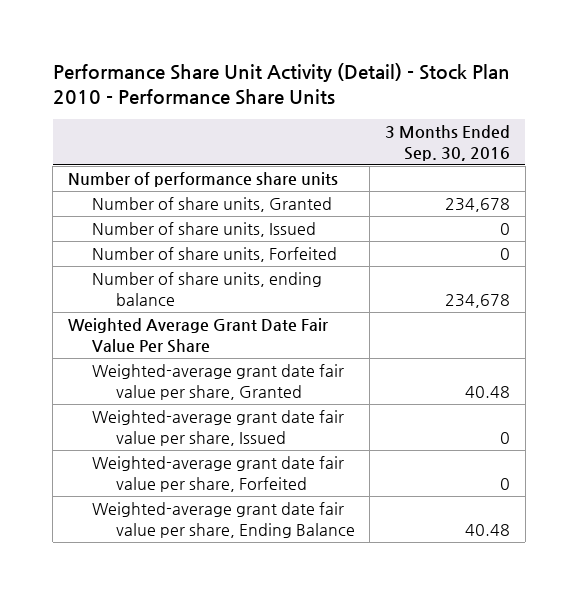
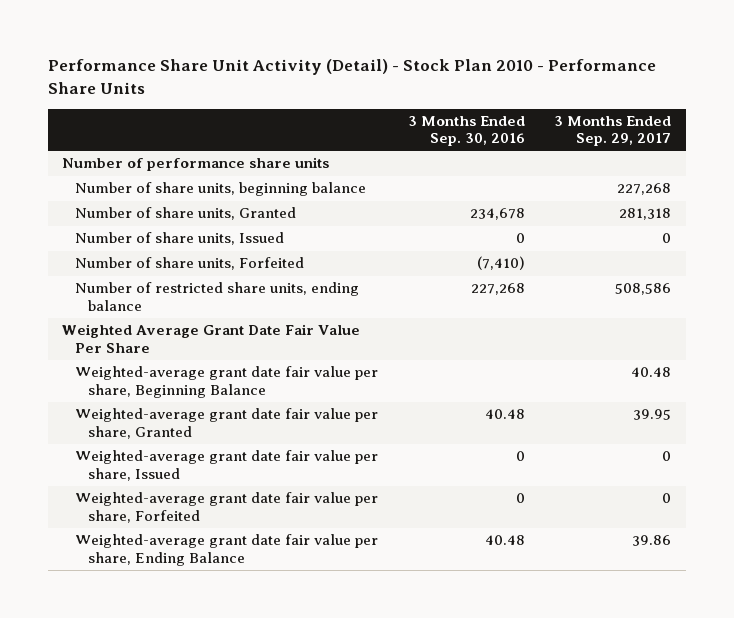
- | 3 Months Ended Sep. 30, 2016
+ | 3 Months Ended Sep. 30, 2016 | 3 Months Ended Sep. 29, 2017
+ Number of share units, beginning balance | | 227,268
- Number of share units, Forfeited | 0
- Number of share units, ending balance | 234,678
+ Number of share units, Forfeited | (7,410) |
+ Number of restricted share units, ending balance | 227,268 | 508,586
+ Weighted-average grant date fair value per share, Beginning Balance | | 40.48

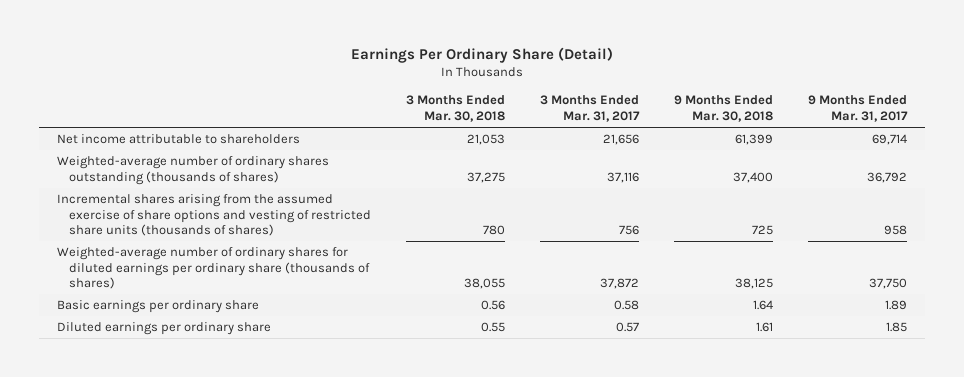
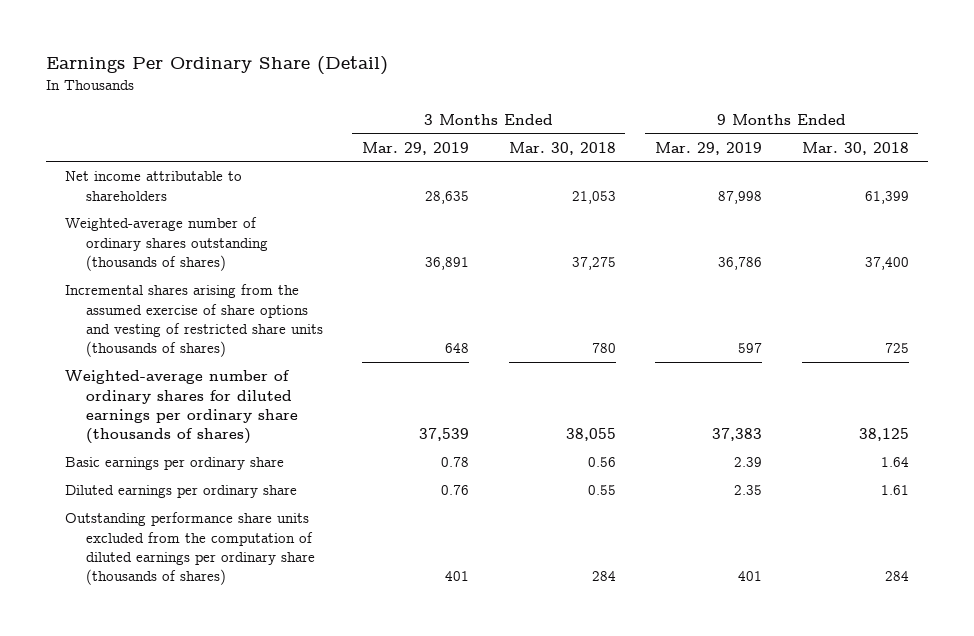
- | 3 Months Ended Mar. 30, 2018 | 3 Months Ended Mar. 31, 2017 | 9 Months Ended Mar. 30, 2018 | 9 Months Ended Mar. 31, 2017
+ | 3 Months Ended Mar. 29, 2019 | 3 Months Ended Mar. 30, 2018 | 9 Months Ended Mar. 29, 2019 | 9 Months Ended Mar. 30, 2018
+ Outstanding performance share units excluded from the computation of diluted earnings per ordinary share (thousands of shares) | 401 | 284 | 401 | 284

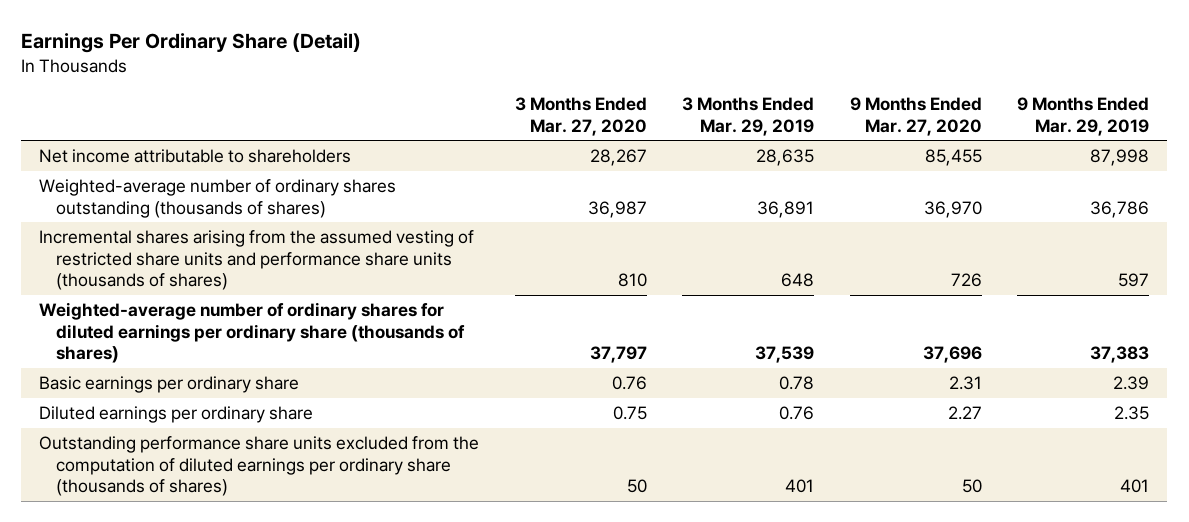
- | 3 Months Ended Mar. 29, 2019 | 3 Months Ended Mar. 30, 2018 | 9 Months Ended Mar. 29, 2019 | 9 Months Ended Mar. 30, 2018
+ | 3 Months Ended Mar. 27, 2020 | 3 Months Ended Mar. 29, 2019 | 9 Months Ended Mar. 27, 2020 | 9 Months Ended Mar. 29, 2019
- Incremental shares arising from the assumed exercise of share options and vesting of restricted share units (thousands of shares) | 648 | 780 | 597 | 725
+ Incremental shares arising from the assumed vesting of restricted share units and performance share units (thousands of shares) | 810 | 648 | 726 | 597

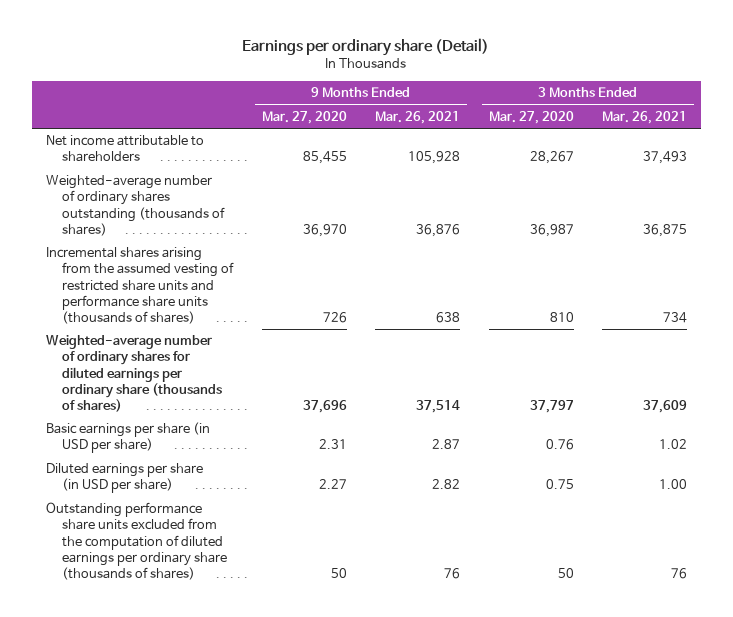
- Earnings Per Ordinary Share (Detail)
+ Earnings per ordinary share (Detail)
- | 3 Months Ended Mar. 27, 2020 | 3 Months Ended Mar. 29, 2019 | 9 Months Ended Mar. 27, 2020 | 9 Months Ended Mar. 29, 2019
+ | 9 Months Ended Mar. 27, 2020 | 9 Months Ended Mar. 26, 2021 | 3 Months Ended Mar. 27, 2020 | 3 Months Ended Mar. 26, 2021
- Basic earnings per ordinary share | 0.76 | 0.78 | 2.31 | 2.39
- Diluted earnings per ordinary share | 0.75 | 0.76 | 2.27 | 2.35
+ Basic earnings per share (in USD per share) | 2.31 | 2.87 | 0.76 | 1.02
+ Diluted earnings per share (in USD per share) | 2.27 | 2.82 | 0.75 | 1.00

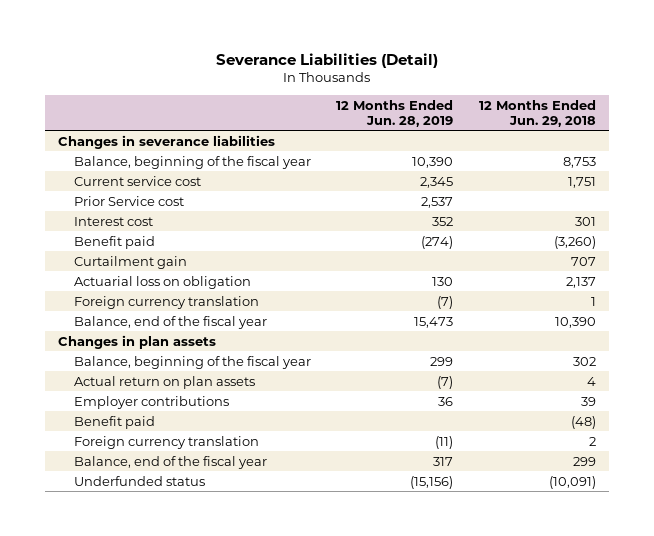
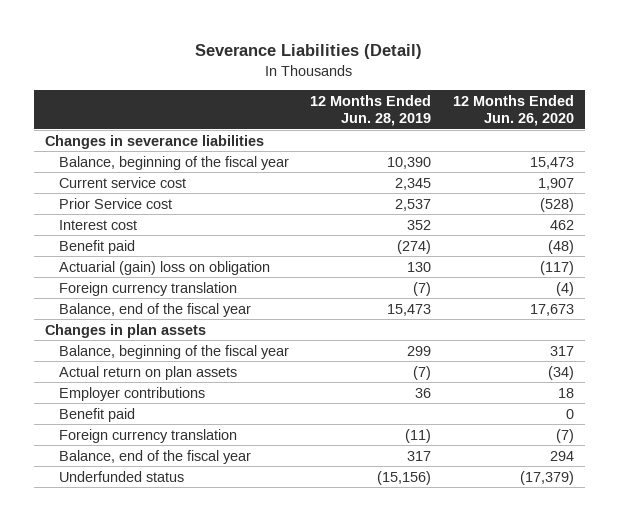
- | 12 Months Ended Jun. 28, 2019 | 12 Months Ended Jun. 29, 2018
+ | 12 Months Ended Jun. 28, 2019 | 12 Months Ended Jun. 26, 2020
- Curtailment gain | | 707
- Actuarial loss on obligation | 130 | 2,137
+ Actuarial (gain) loss on obligation | 130 | (117)

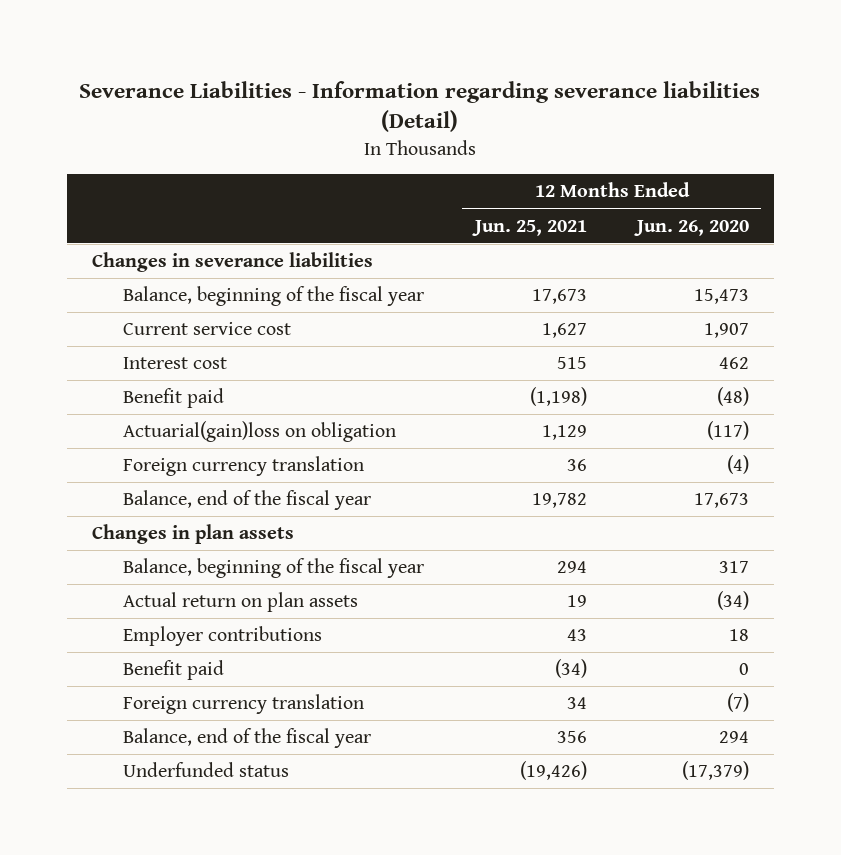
- Severance Liabilities (Detail)
+ Severance Liabilities - Information regarding severance liabilities (Detail)
- | 12 Months Ended Jun. 28, 2019 | 12 Months Ended Jun. 26, 2020
+ | 12 Months Ended Jun. 25, 2021 | 12 Months Ended Jun. 26, 2020
- Prior Service cost | 2,537 | (528)
- Actuarial (gain) loss on obligation | 130 | (117)
+ Actuarial(gain)loss on obligation | 1,129 | (117)

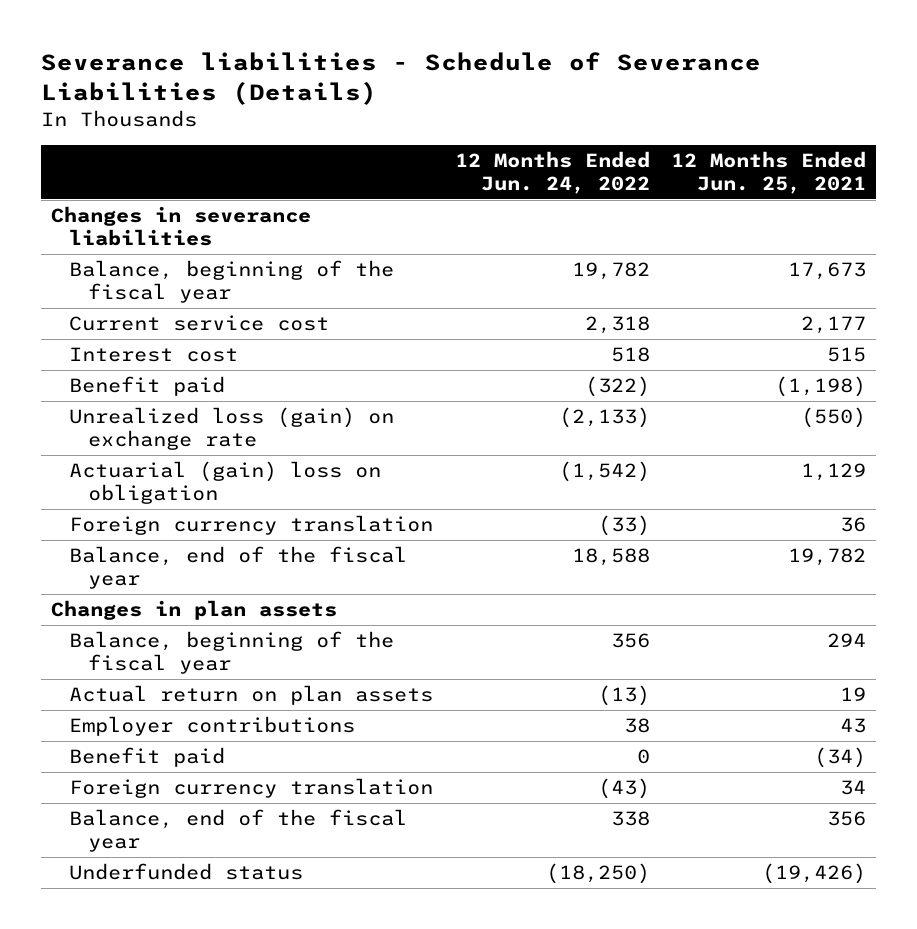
- Severance Liabilities - Information regarding severance liabilities (Detail)
+ Severance liabilities - Schedule of Severance Liabilities (Details)
- | 12 Months Ended Jun. 25, 2021 | 12 Months Ended Jun. 26, 2020
+ | 12 Months Ended Jun. 24, 2022 | 12 Months Ended Jun. 25, 2021
- Current service cost | 1,627 | 1,907
+ Current service cost | 2,318 | 2,177
- Actuarial(gain)loss on obligation | 1,129 | (117)
+ Unrealized loss (gain) on exchange rate | (2,133) | (550)
+ Actuarial (gain) loss on obligation | (1,542) | 1,129

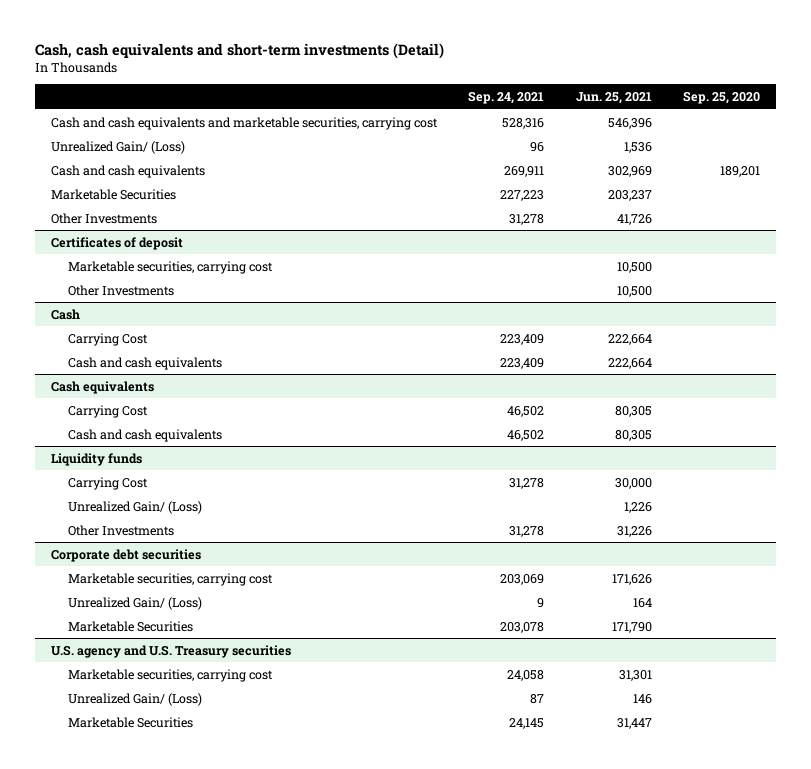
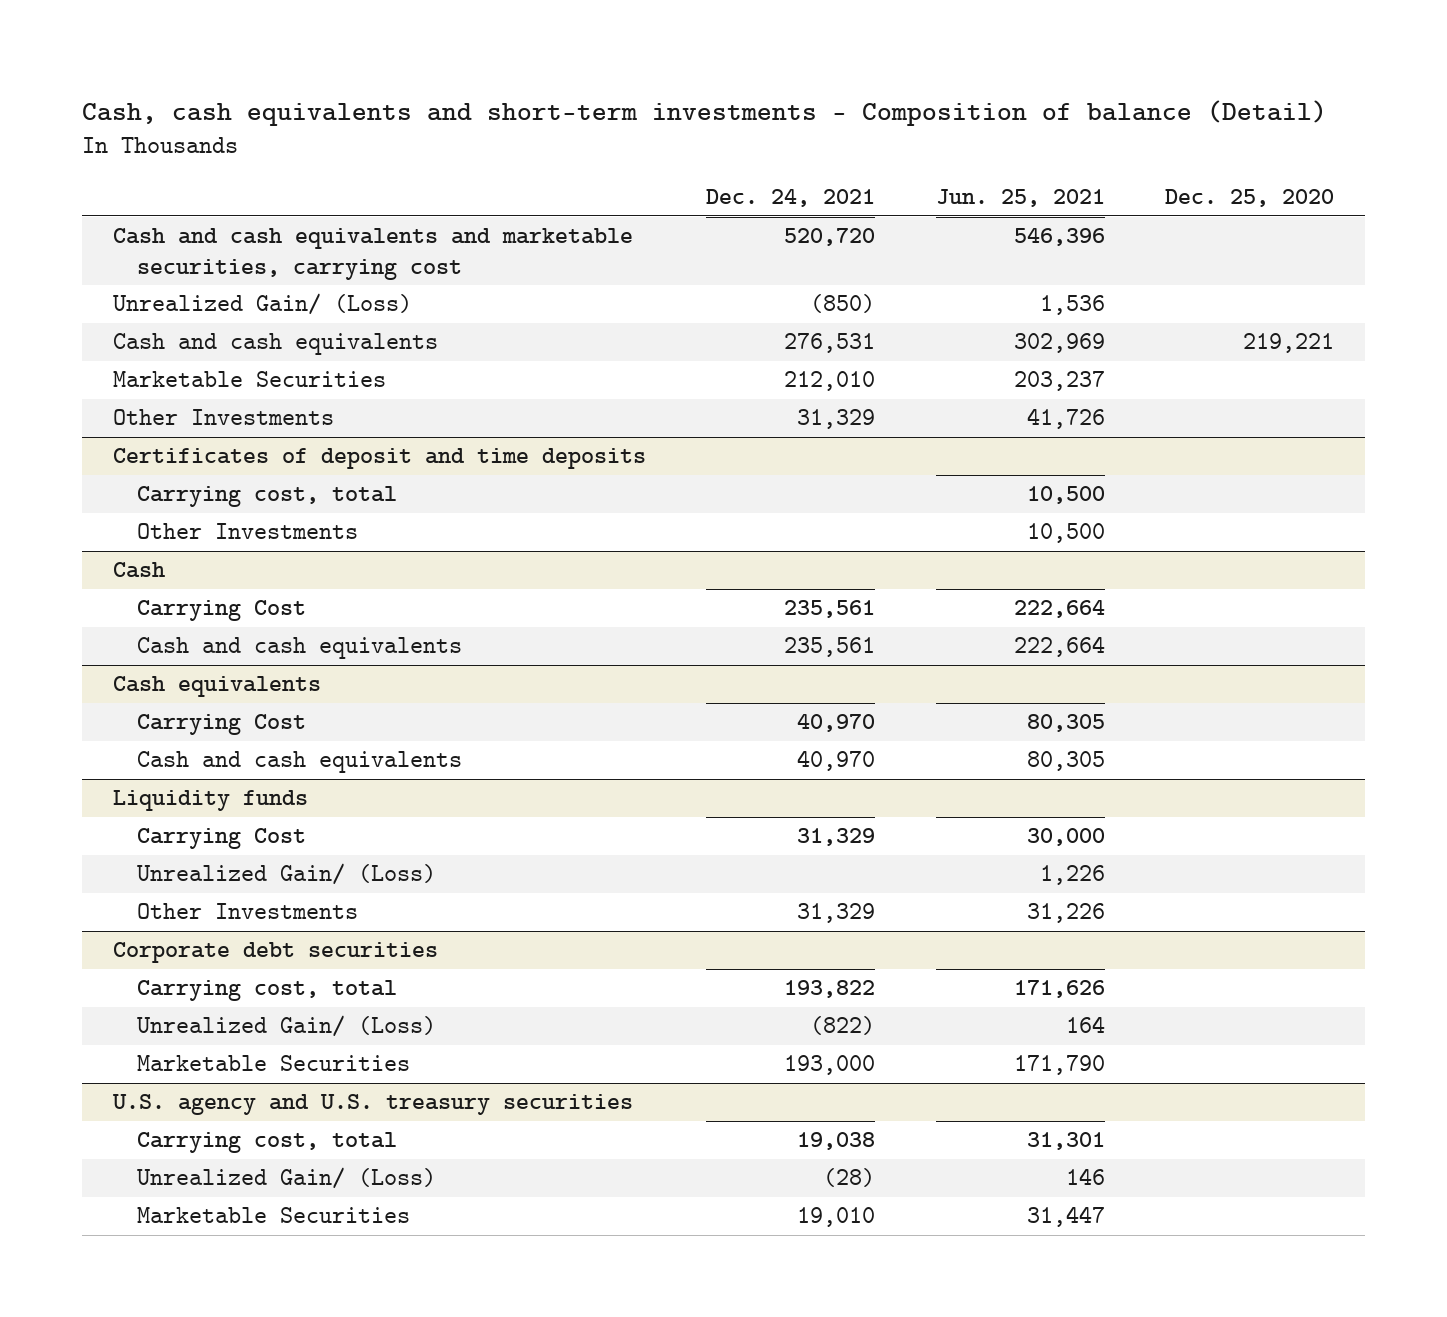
- Cash, cash equivalents and short-term investments (Detail)
+ Cash, cash equivalents and short-term investments - Composition of balance (Detail)
- | Sep. 24, 2021 | Jun. 25, 2021 | Sep. 25, 2020
+ | Dec. 24, 2021 | Jun. 25, 2021 | Dec. 25, 2020
- Certificates of deposit
- Marketable securities, carrying cost | | 10,500 |
+ Certificates of deposit and time deposits
+ Carrying cost, total | | 10,500 |
@ Corporate debt securities
- Marketable securities, carrying cost | 203,069 | 171,626 |
+ Carrying cost, total | 193,822 | 171,626 |
- U.S. agency and U.S. Treasury securities
- Marketable securities, carrying cost | 24,058 | 31,301 |
+ U.S. agency and U.S. treasury securities
+ Carrying cost, total | 19,038 | 31,301 |

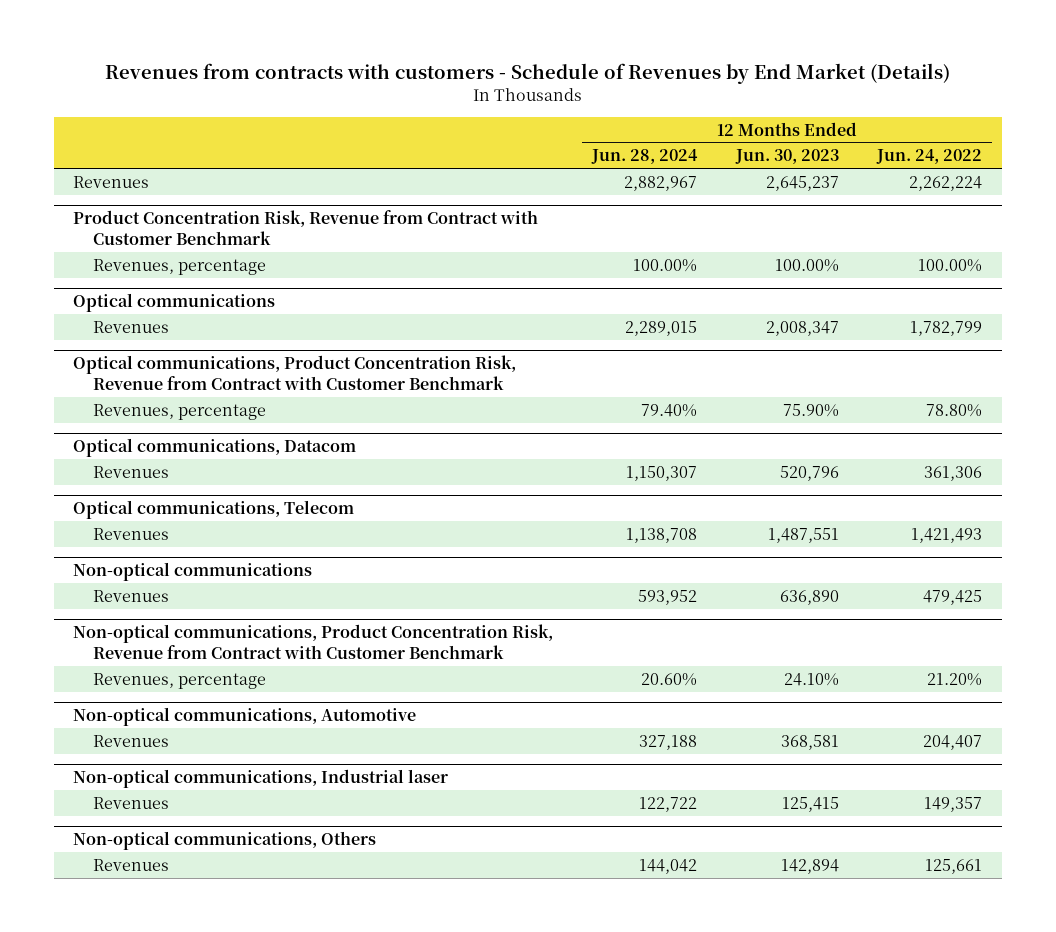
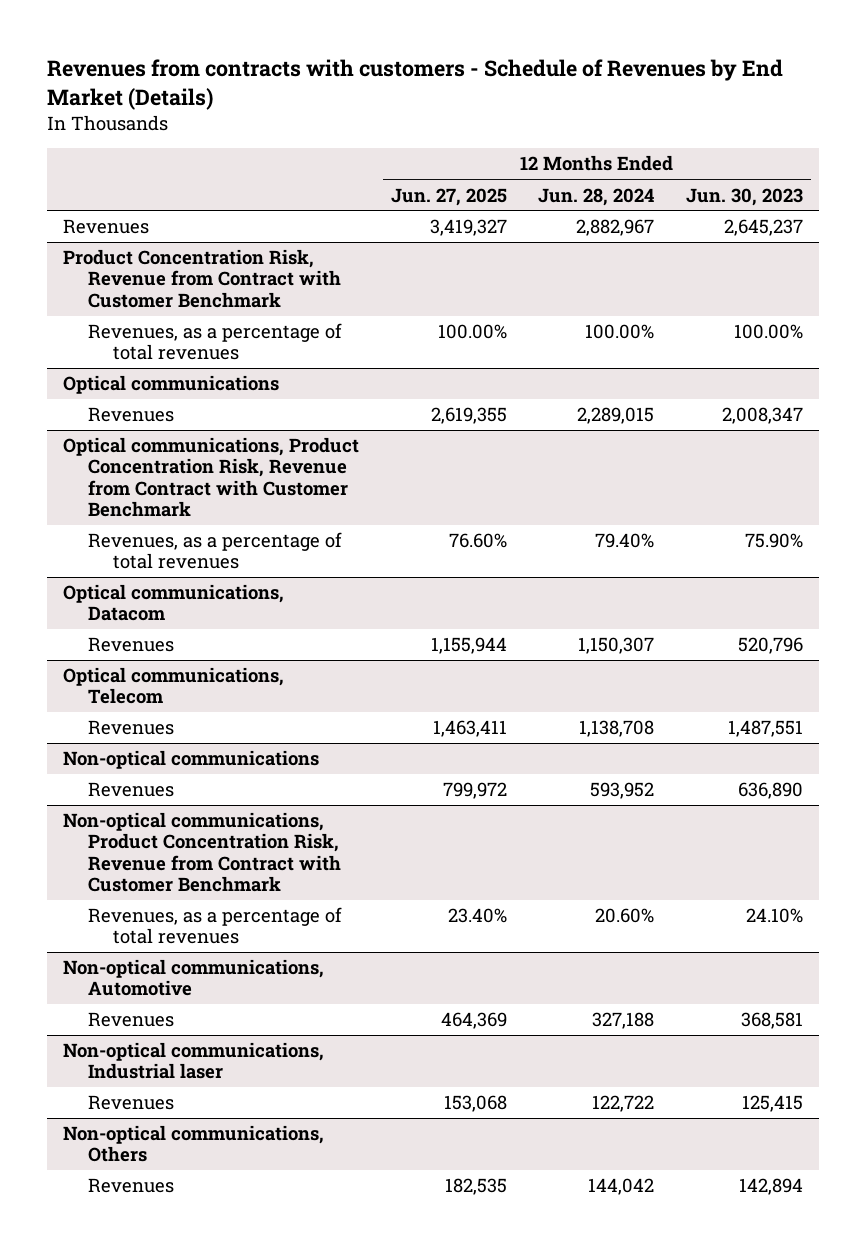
- | 12 Months Ended Jun. 28, 2024 | 12 Months Ended Jun. 30, 2023 | 12 Months Ended Jun. 24, 2022
+ | 12 Months Ended Jun. 27, 2025 | 12 Months Ended Jun. 28, 2024 | 12 Months Ended Jun. 30, 2023
@ Product Concentration Risk, Revenue from Contract with Customer Benchmark
- Revenues, percentage | 100.00% | 100.00% | 100.00%
+ Revenues, as a percentage of total revenues | 100.00% | 100.00% | 100.00%
@ Optical communications, Product Concentration Risk, Revenue from Contract with Customer Benchmark
- Revenues, percentage | 79.40% | 75.90% | 78.80%
+ Revenues, as a percentage of total revenues | 76.60% | 79.40% | 75.90%
@ Non-optical communications, Product Concentration Risk, Revenue from Contract with Customer Benchmark
- Revenues, percentage | 20.60% | 24.10% | 21.20%
+ Revenues, as a percentage of total revenues | 23.40% | 20.60% | 24.10%

